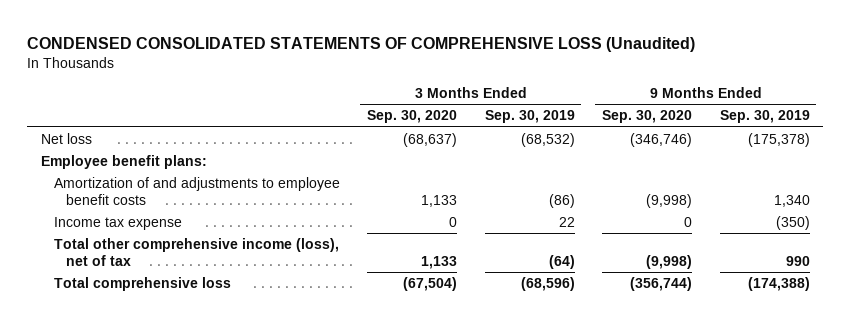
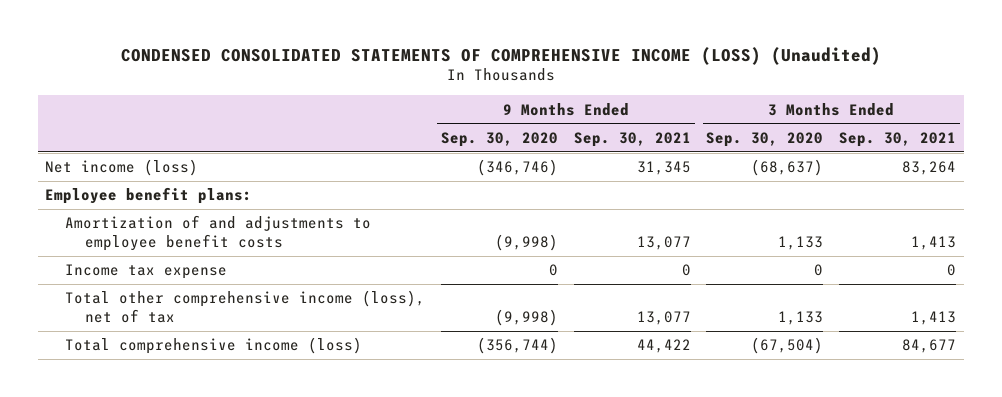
- CONDENSED CONSOLIDATED STATEMENTS OF COMPREHENSIVE LOSS (Unaudited)
+ CONDENSED CONSOLIDATED STATEMENTS OF COMPREHENSIVE INCOME (LOSS) (Unaudited)
- | 3 Months Ended Sep. 30, 2020 | 3 Months Ended Sep. 30, 2019 | 9 Months Ended Sep. 30, 2020 | 9 Months Ended Sep. 30, 2019
+ | 9 Months Ended Sep. 30, 2020 | 9 Months Ended Sep. 30, 2021 | 3 Months Ended Sep. 30, 2020 | 3 Months Ended Sep. 30, 2021
- Net loss | (68,637) | (68,532) | (346,746) | (175,378)
+ Net income (loss) | (346,746) | 31,345 | (68,637) | 83,264
- Total comprehensive loss | (67,504) | (68,596) | (356,744) | (174,388)
+ Total comprehensive income (loss) | (356,744) | 44,422 | (67,504) | 84,677

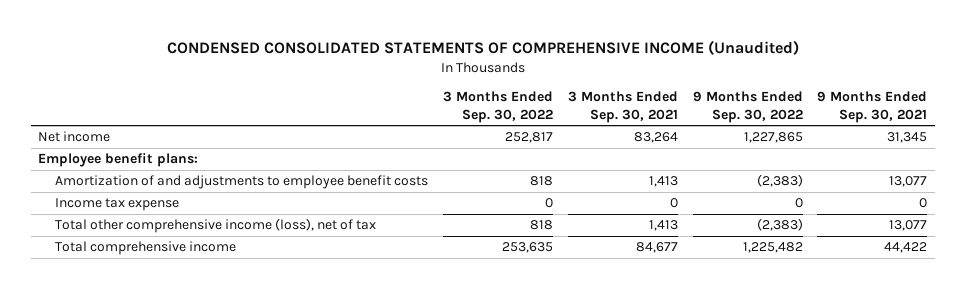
- CONDENSED CONSOLIDATED STATEMENTS OF COMPREHENSIVE INCOME (LOSS) (Unaudited)
+ CONDENSED CONSOLIDATED STATEMENTS OF COMPREHENSIVE INCOME (Unaudited)
- | 9 Months Ended Sep. 30, 2020 | 9 Months Ended Sep. 30, 2021 | 3 Months Ended Sep. 30, 2020 | 3 Months Ended Sep. 30, 2021
+ | 3 Months Ended Sep. 30, 2022 | 3 Months Ended Sep. 30, 2021 | 9 Months Ended Sep. 30, 2022 | 9 Months Ended Sep. 30, 2021
- Net income (loss) | (346,746) | 31,345 | (68,637) | 83,264
+ Net income | 252,817 | 83,264 | 1,227,865 | 31,345
- Total comprehensive income (loss) | (356,744) | 44,422 | (67,504) | 84,677
+ Total comprehensive income | 253,635 | 84,677 | 1,225,482 | 44,422

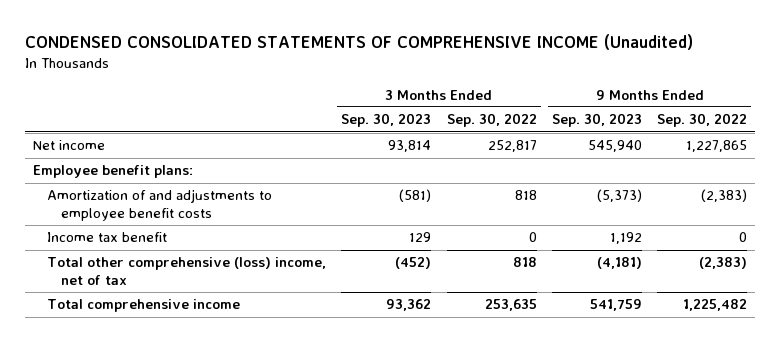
- | 3 Months Ended Sep. 30, 2022 | 3 Months Ended Sep. 30, 2021 | 9 Months Ended Sep. 30, 2022 | 9 Months Ended Sep. 30, 2021
+ | 3 Months Ended Sep. 30, 2023 | 3 Months Ended Sep. 30, 2022 | 9 Months Ended Sep. 30, 2023 | 9 Months Ended Sep. 30, 2022
- Income tax expense | 0 | 0 | 0 | 0
- Total other comprehensive income (loss), net of tax | 818 | 1,413 | (2,383) | 13,077
+ Income tax benefit | 129 | 0 | 1,192 | 0
+ Total other comprehensive (loss) income, net of tax | (452) | 818 | (4,181) | (2,383)

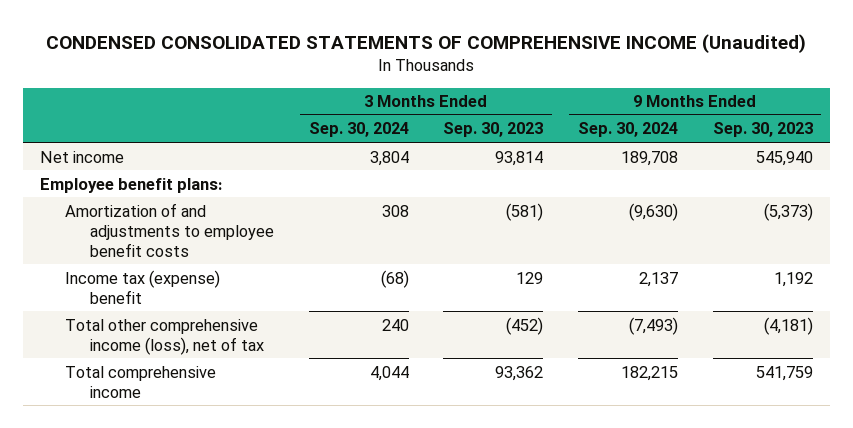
- | 3 Months Ended Sep. 30, 2023 | 3 Months Ended Sep. 30, 2022 | 9 Months Ended Sep. 30, 2023 | 9 Months Ended Sep. 30, 2022
+ | 3 Months Ended Sep. 30, 2024 | 3 Months Ended Sep. 30, 2023 | 9 Months Ended Sep. 30, 2024 | 9 Months Ended Sep. 30, 2023
- Income tax benefit | 129 | 0 | 1,192 | 0
- Total other comprehensive (loss) income, net of tax | (452) | 818 | (4,181) | (2,383)
+ Income tax (expense) benefit | (68) | 129 | 2,137 | 1,192
+ Total other comprehensive income (loss), net of tax | 240 | (452) | (7,493) | (4,181)

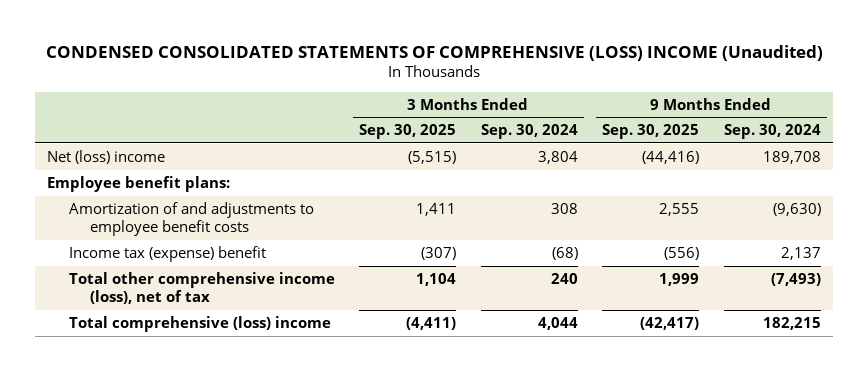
- CONDENSED CONSOLIDATED STATEMENTS OF COMPREHENSIVE INCOME (Unaudited)
+ CONDENSED CONSOLIDATED STATEMENTS OF COMPREHENSIVE (LOSS) INCOME (Unaudited)
- | 3 Months Ended Sep. 30, 2024 | 3 Months Ended Sep. 30, 2023 | 9 Months Ended Sep. 30, 2024 | 9 Months Ended Sep. 30, 2023
+ | 3 Months Ended Sep. 30, 2025 | 3 Months Ended Sep. 30, 2024 | 9 Months Ended Sep. 30, 2025 | 9 Months Ended Sep. 30, 2024
- Net income | 3,804 | 93,814 | 189,708 | 545,940
+ Net (loss) income | (5,515) | 3,804 | (44,416) | 189,708
- Total comprehensive income | 4,044 | 93,362 | 182,215 | 541,759
+ Total comprehensive (loss) income | (4,411) | 4,044 | (42,417) | 182,215

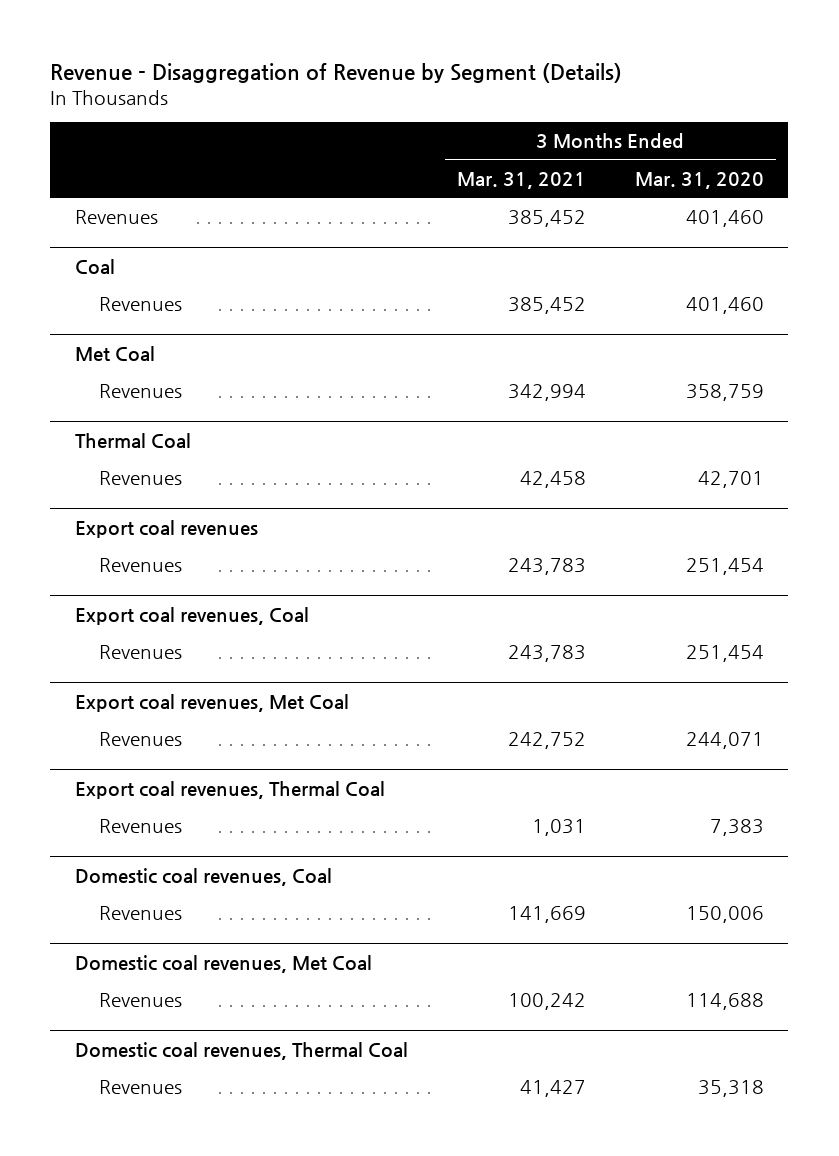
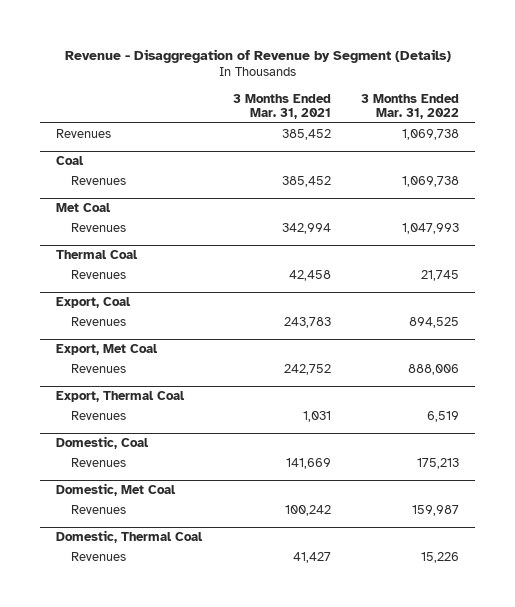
- | 3 Months Ended Mar. 31, 2021 | 3 Months Ended Mar. 31, 2020
+ | 3 Months Ended Mar. 31, 2021 | 3 Months Ended Mar. 31, 2022
- Export coal revenues
- Revenues | 243,783 | 251,454
- Export coal revenues, Coal
+ Export, Coal
- Export coal revenues, Met Coal
+ Export, Met Coal
- Export coal revenues, Thermal Coal
+ Export, Thermal Coal
- Domestic coal revenues, Coal
+ Domestic, Coal
- Domestic coal revenues, Met Coal
+ Domestic, Met Coal
- Domestic coal revenues, Thermal Coal
+ Domestic, Thermal Coal

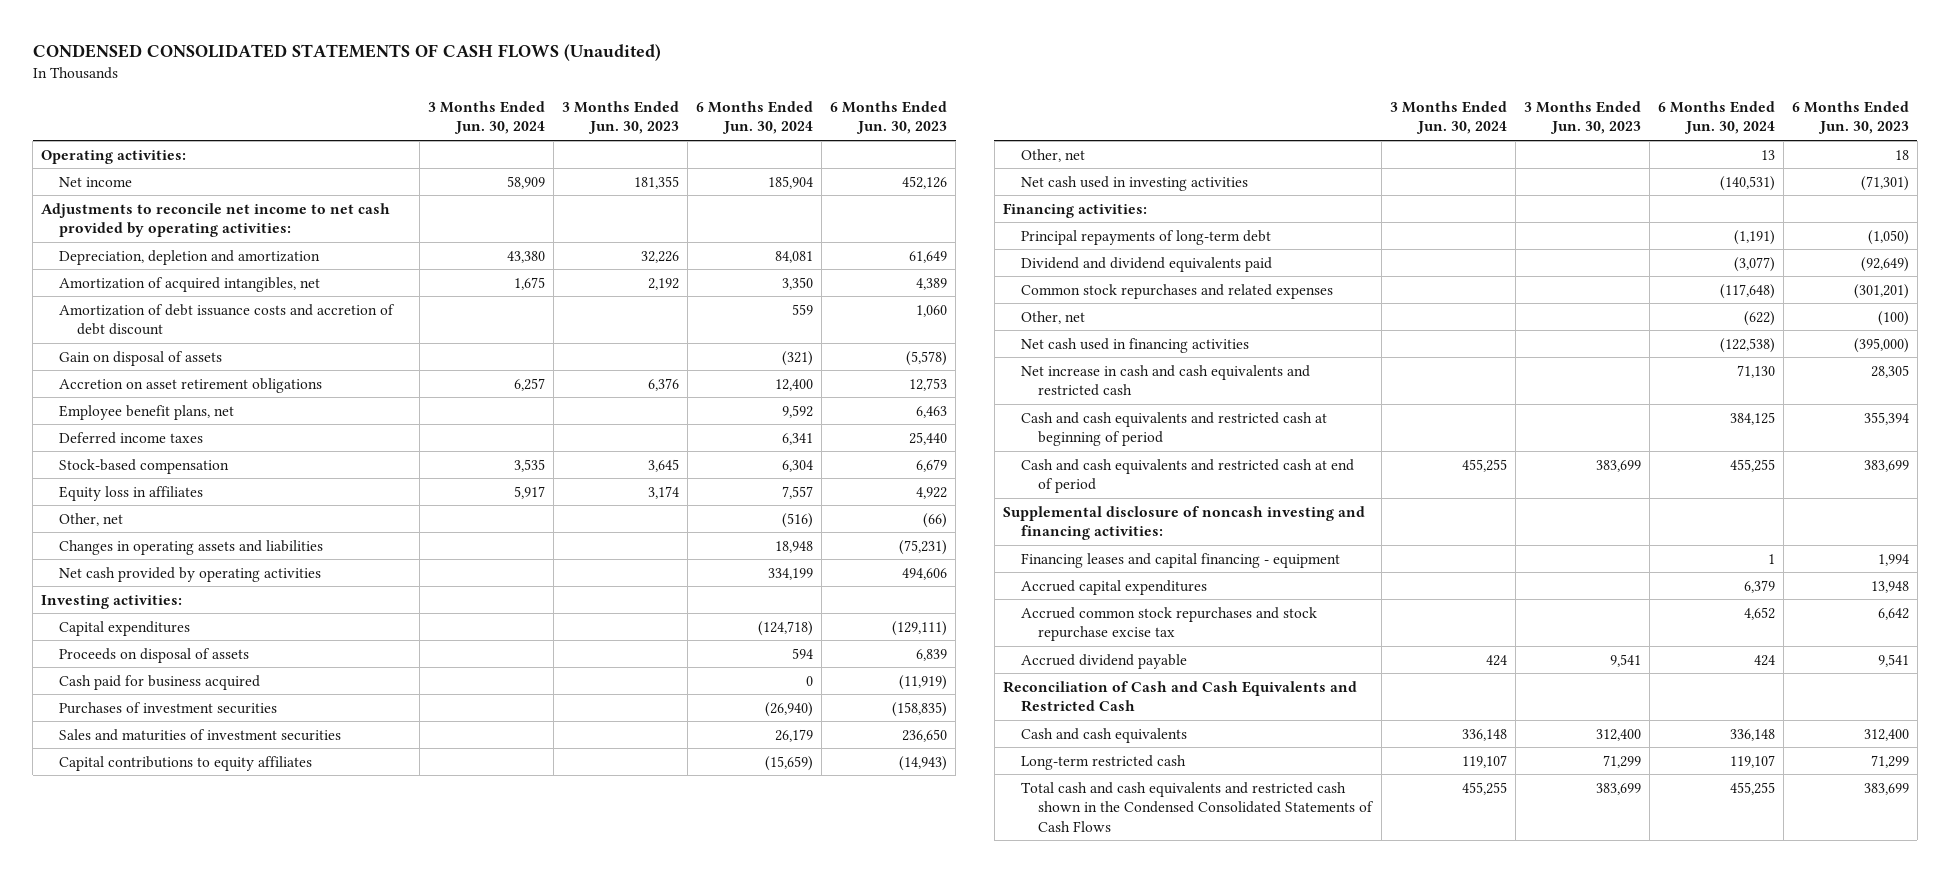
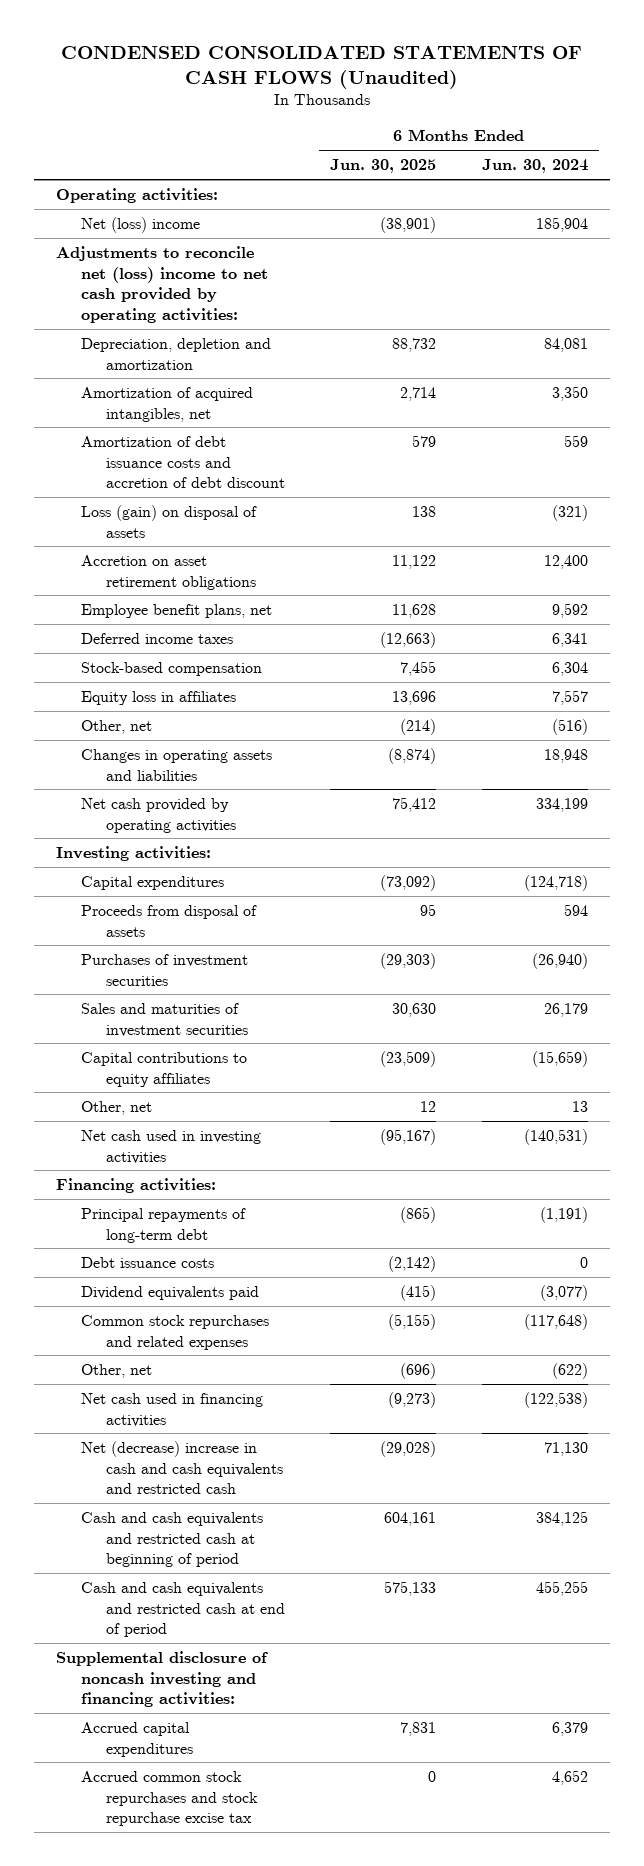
- | 3 Months Ended Jun. 30, 2024 | 3 Months Ended Jun. 30, 2023 | 6 Months Ended Jun. 30, 2024 | 6 Months Ended Jun. 30, 2023
+ | 6 Months Ended Jun. 30, 2025 | 6 Months Ended Jun. 30, 2024
- Net income | 58,909 | 181,355 | 185,904 | 452,126
- Adjustments to reconcile net income to net cash provided by operating activities:
+ Net (loss) income | (38,901) | 185,904
+ Adjustments to reconcile net (loss) income to net cash provided by operating activities:
- Gain on disposal of assets | | | (321) | (5,578)
+ Loss (gain) on disposal of assets | 138 | (321)
- Proceeds on disposal of assets | | | 594 | 6,839
- Cash paid for business acquired | | | 0 | (11,919)
+ Proceeds from disposal of assets | 95 | 594
- Dividend and dividend equivalents paid | | | (3,077) | (92,649)
+ Debt issuance costs | (2,142) | 0
+ Dividend equivalents paid | (415) | (3,077)
- Net increase in cash and cash equivalents and restricted cash | | | 71,130 | 28,305
+ Net (decrease) increase in cash and cash equivalents and restricted cash | (29,028) | 71,130
- Financing leases and capital financing - equipment | | | 1 | 1,994
- Accrued dividend payable | 424 | 9,541 | 424 | 9,541
- Reconciliation of Cash and Cash Equivalents and Restricted Cash
- Cash and cash equivalents | 336,148 | 312,400 | 336,148 | 312,400
- Long-term restricted cash | 119,107 | 71,299 | 119,107 | 71,299
- Total cash and cash equivalents and restricted cash shown in the Condensed Consolidated Statements of Cash Flows | 455,255 | 383,699 | 455,255 | 383,699

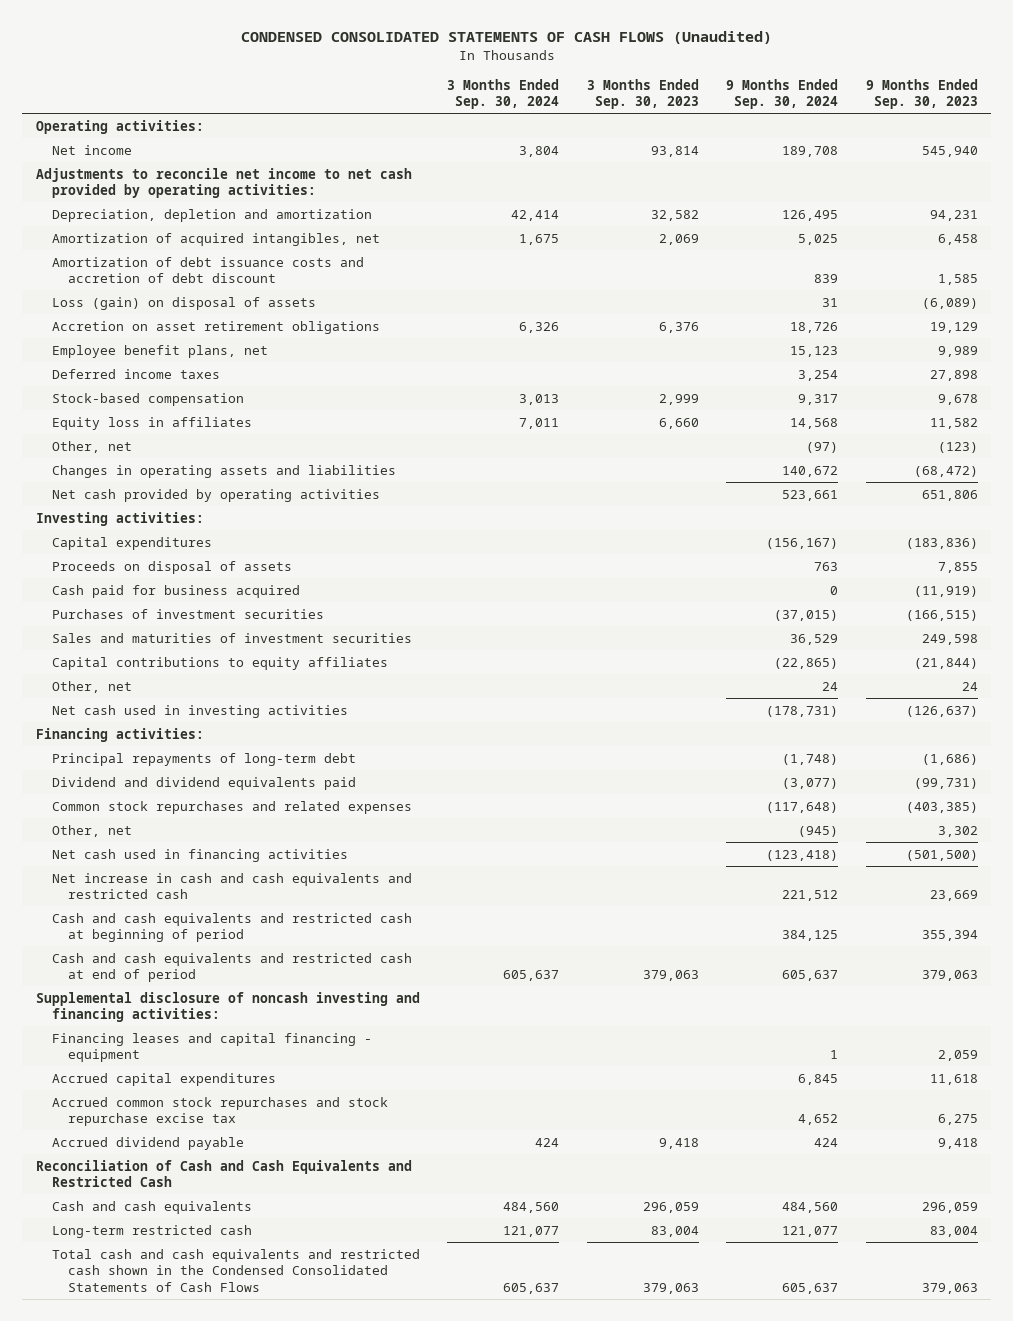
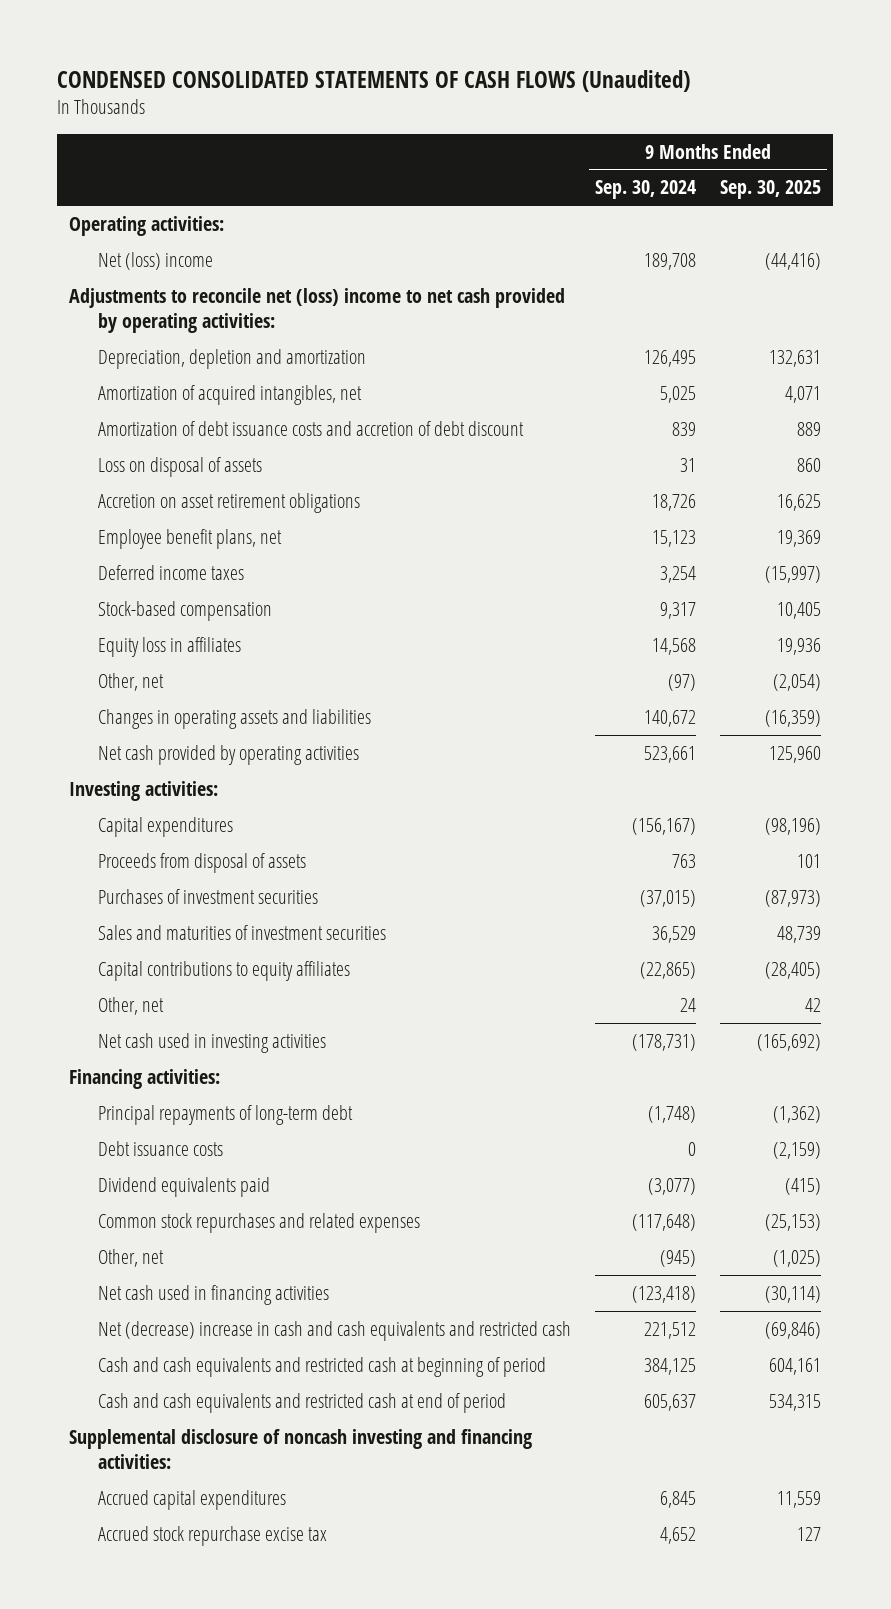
- | 3 Months Ended Sep. 30, 2024 | 3 Months Ended Sep. 30, 2023 | 9 Months Ended Sep. 30, 2024 | 9 Months Ended Sep. 30, 2023
+ | 9 Months Ended Sep. 30, 2024 | 9 Months Ended Sep. 30, 2025
- Net income | 3,804 | 93,814 | 189,708 | 545,940
- Adjustments to reconcile net income to net cash provided by operating activities:
+ Net (loss) income | 189,708 | (44,416)
+ Adjustments to reconcile net (loss) income to net cash provided by operating activities:
- Loss (gain) on disposal of assets | | | 31 | (6,089)
+ Loss on disposal of assets | 31 | 860
- Proceeds on disposal of assets | | | 763 | 7,855
- Cash paid for business acquired | | | 0 | (11,919)
+ Proceeds from disposal of assets | 763 | 101
- Dividend and dividend equivalents paid | | | (3,077) | (99,731)
+ Debt issuance costs | 0 | (2,159)
+ Dividend equivalents paid | (3,077) | (415)
- Net increase in cash and cash equivalents and restricted cash | | | 221,512 | 23,669
+ Net (decrease) increase in cash and cash equivalents and restricted cash | 221,512 | (69,846)
- Financing leases and capital financing - equipment | | | 1 | 2,059
- Accrued common stock repurchases and stock repurchase excise tax | | | 4,652 | 6,275
- Accrued dividend payable | 424 | 9,418 | 424 | 9,418
- Reconciliation of Cash and Cash Equivalents and Restricted Cash
- Cash and cash equivalents | 484,560 | 296,059 | 484,560 | 296,059
- Long-term restricted cash | 121,077 | 83,004 | 121,077 | 83,004
- Total cash and cash equivalents and restricted cash shown in the Condensed Consolidated Statements of Cash Flows | 605,637 | 379,063 | 605,637 | 379,063
+ Accrued stock repurchase excise tax | 4,652 | 127

